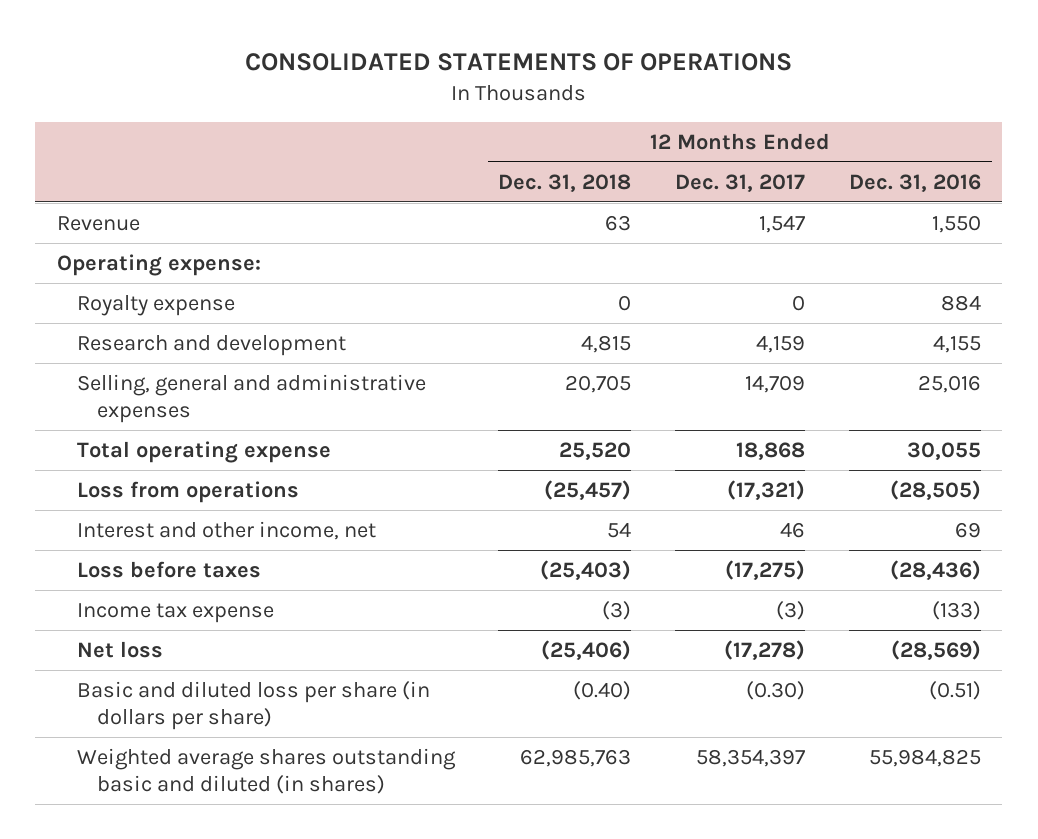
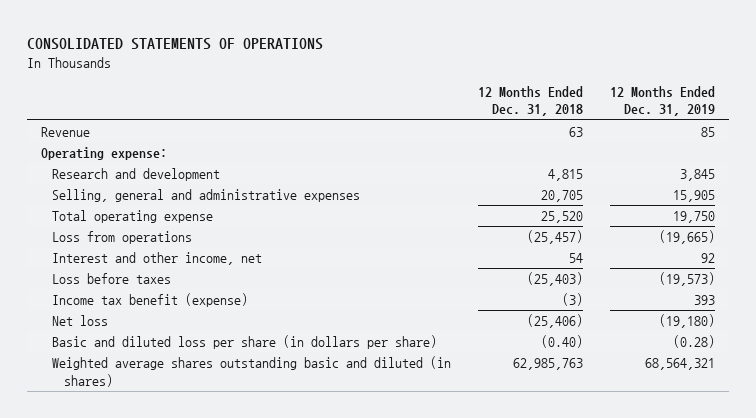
- | 12 Months Ended Dec. 31, 2018 | 12 Months Ended Dec. 31, 2017 | 12 Months Ended Dec. 31, 2016
+ | 12 Months Ended Dec. 31, 2018 | 12 Months Ended Dec. 31, 2019
- Royalty expense | 0 | 0 | 884
- Income tax expense | (3) | (3) | (133)
+ Income tax benefit (expense) | (3) | 393

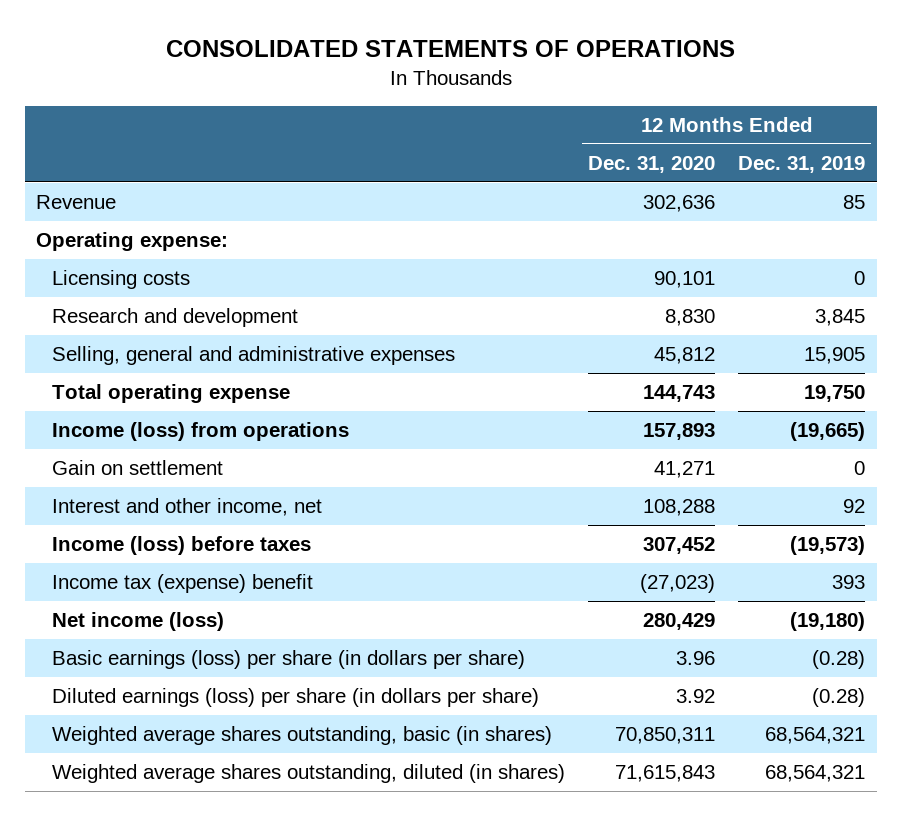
- | 12 Months Ended Dec. 31, 2018 | 12 Months Ended Dec. 31, 2019
+ | 12 Months Ended Dec. 31, 2020 | 12 Months Ended Dec. 31, 2019
+ Licensing costs | 90,101 | 0
- Loss from operations | (25,457) | (19,665)
+ Income (loss) from operations | 157,893 | (19,665)
+ Gain on settlement | 41,271 | 0
- Loss before taxes | (25,403) | (19,573)
- Income tax benefit (expense) | (3) | 393
- Net loss | (25,406) | (19,180)
- Basic and diluted loss per share (in dollars per share) | (0.40) | (0.28)
- Weighted average shares outstanding basic and diluted (in shares) | 62,985,763 | 68,564,321
+ Income (loss) before taxes | 307,452 | (19,573)
+ Income tax (expense) benefit | (27,023) | 393
+ Net income (loss) | 280,429 | (19,180)
+ Basic earnings (loss) per share (in dollars per share) | 3.96 | (0.28)
+ Diluted earnings (loss) per share (in dollars per share) | 3.92 | (0.28)
+ Weighted average shares outstanding, basic (in shares) | 70,850,311 | 68,564,321
+ Weighted average shares outstanding, diluted (in shares) | 71,615,843 | 68,564,321

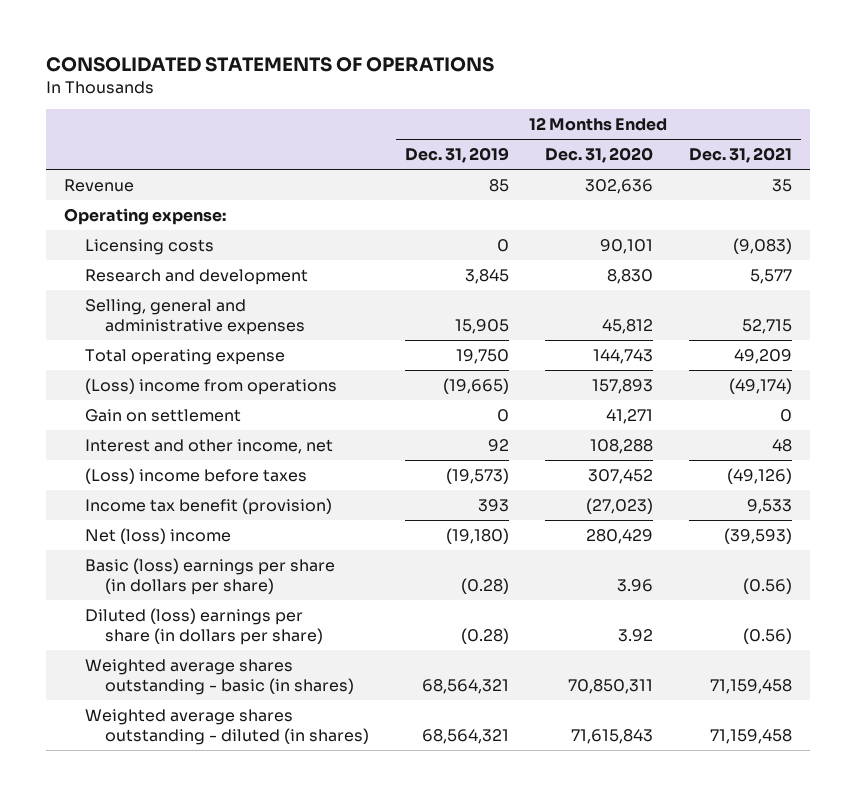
- | 12 Months Ended Dec. 31, 2020 | 12 Months Ended Dec. 31, 2019
+ | 12 Months Ended Dec. 31, 2019 | 12 Months Ended Dec. 31, 2020 | 12 Months Ended Dec. 31, 2021
- Income (loss) from operations | 157,893 | (19,665)
+ (Loss) income from operations | (19,665) | 157,893 | (49,174)
- Income (loss) before taxes | 307,452 | (19,573)
- Income tax (expense) benefit | (27,023) | 393
- Net income (loss) | 280,429 | (19,180)
- Basic earnings (loss) per share (in dollars per share) | 3.96 | (0.28)
- Diluted earnings (loss) per share (in dollars per share) | 3.92 | (0.28)
- Weighted average shares outstanding, basic (in shares) | 70,850,311 | 68,564,321
- Weighted average shares outstanding, diluted (in shares) | 71,615,843 | 68,564,321
+ (Loss) income before taxes | (19,573) | 307,452 | (49,126)
+ Income tax benefit (provision) | 393 | (27,023) | 9,533
+ Net (loss) income | (19,180) | 280,429 | (39,593)
+ Basic (loss) earnings per share (in dollars per share) | (0.28) | 3.96 | (0.56)
+ Diluted (loss) earnings per share (in dollars per share) | (0.28) | 3.92 | (0.56)
+ Weighted average shares outstanding - basic (in shares) | 68,564,321 | 70,850,311 | 71,159,458
+ Weighted average shares outstanding - diluted (in shares) | 68,564,321 | 71,615,843 | 71,159,458

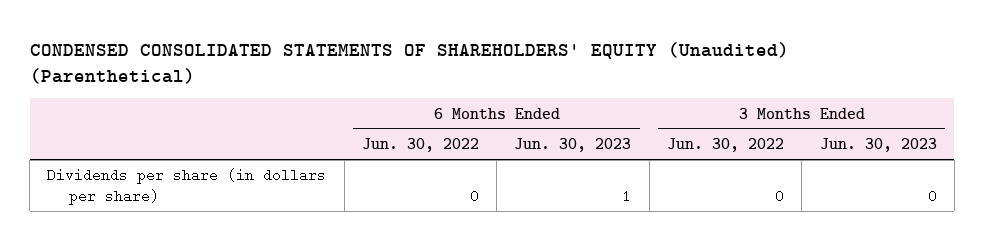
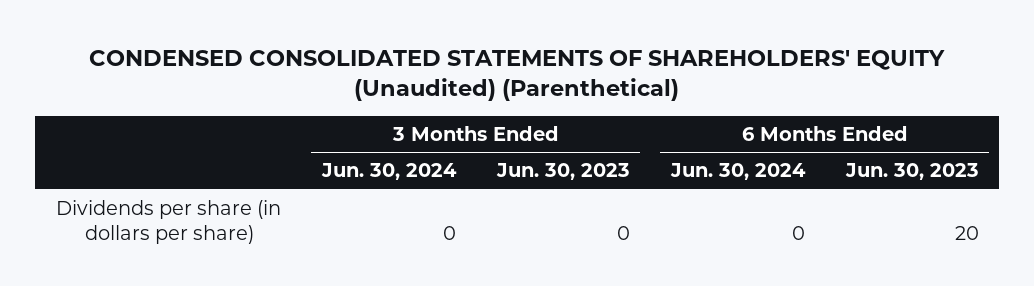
- | 6 Months Ended Jun. 30, 2022 | 6 Months Ended Jun. 30, 2023 | 3 Months Ended Jun. 30, 2022 | 3 Months Ended Jun. 30, 2023
+ | 3 Months Ended Jun. 30, 2024 | 3 Months Ended Jun. 30, 2023 | 6 Months Ended Jun. 30, 2024 | 6 Months Ended Jun. 30, 2023
- Dividends per share (in dollars per share) | 0 | 1 | 0 | 0
+ Dividends per share (in dollars per share) | 0 | 0 | 0 | 20

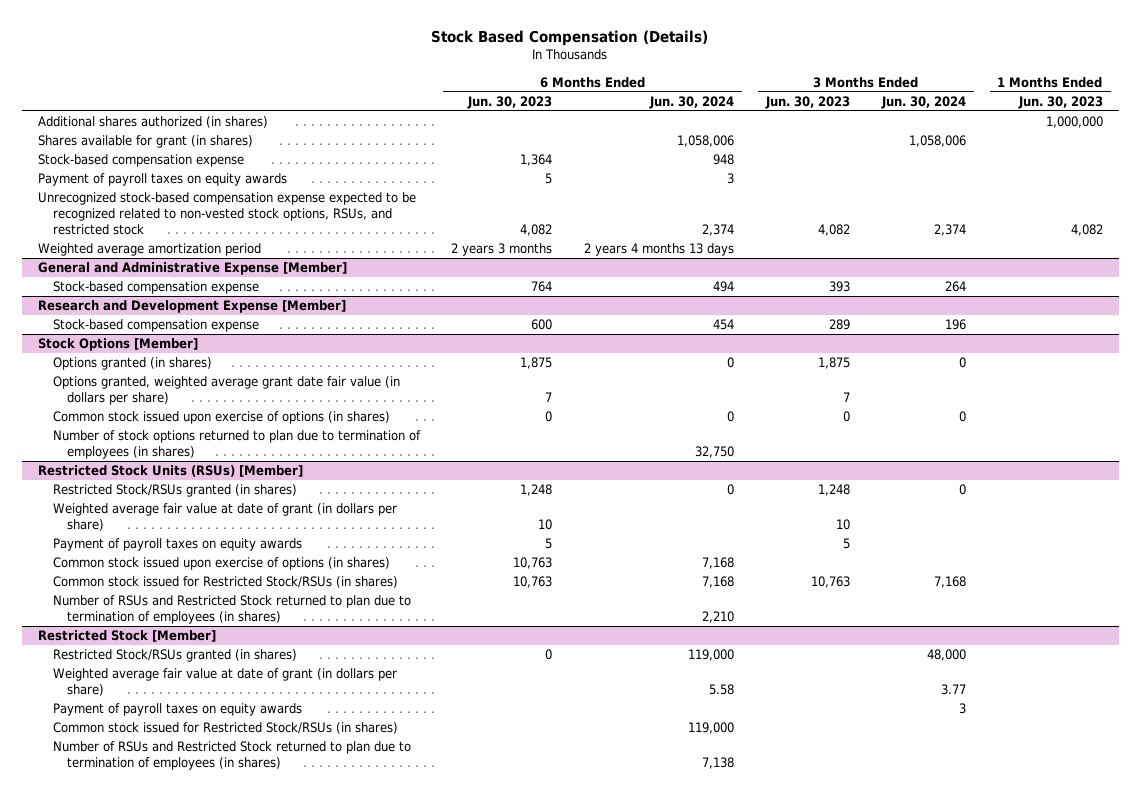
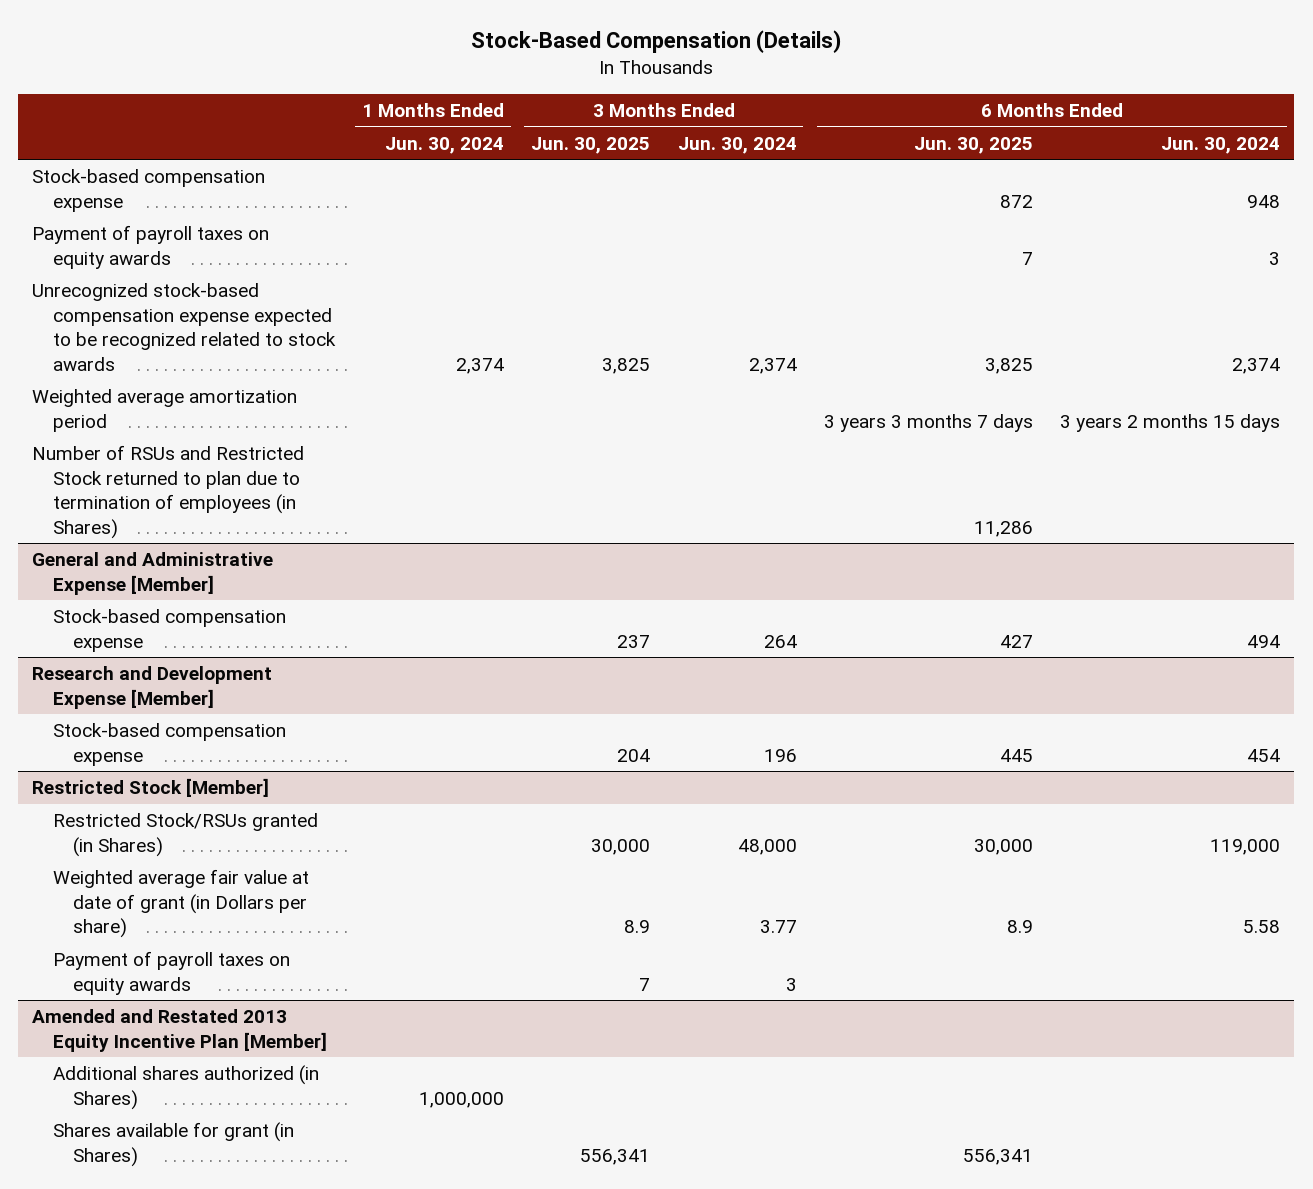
- Stock Based Compensation (Details)
+ Stock-Based Compensation (Details)
- | 6 Months Ended Jun. 30, 2023 | 6 Months Ended Jun. 30, 2024 | 3 Months Ended Jun. 30, 2023 | 3 Months Ended Jun. 30, 2024 | 1 Months Ended Jun. 30, 2023
+ | 1 Months Ended Jun. 30, 2024 | 3 Months Ended Jun. 30, 2025 | 3 Months Ended Jun. 30, 2024 | 6 Months Ended Jun. 30, 2025 | 6 Months Ended Jun. 30, 2024
- Additional shares authorized (in shares) | | | | | 1,000,000
- Shares available for grant (in shares) | | 1,058,006 | | 1,058,006 |
- Unrecognized stock-based compensation expense expected to be recognized related to non-vested stock options, RSUs, and restricted stock | 4,082 | 2,374 | 4,082 | 2,374 | 4,082
- Weighted average amortization period | 2 years 3 months | 2 years 4 months 13 days | | |
+ Unrecognized stock-based compensation expense expected to be recognized related to stock awards | 2,374 | 3,825 | 2,374 | 3,825 | 2,374
+ Weighted average amortization period | | | | 3 years 3 months 7 days | 3 years 2 months 15 days
+ Number of RSUs and Restricted Stock returned to plan due to termination of employees (in Shares) | | | | 11,286 |
- Stock Options [Member]
- Options granted (in shares) | 1,875 | 0 | 1,875 | 0 |
- Options granted, weighted average grant date fair value (in dollars per share) | 7 | | 7 | |
- Common stock issued upon exercise of options (in shares) | 0 | 0 | 0 | 0 |
- Number of stock options returned to plan due to termination of employees (in shares) | | 32,750 | | |
- Restricted Stock Units (RSUs) [Member]
- Restricted Stock/RSUs granted (in shares) | 1,248 | 0 | 1,248 | 0 |
- Weighted average fair value at date of grant (in dollars per share) | 10 | | 10 | |
- Payment of payroll taxes on equity awards | 5 | | 5 | |
- Common stock issued upon exercise of options (in shares) | 10,763 | 7,168 | | |
- Common stock issued for Restricted Stock/RSUs (in shares) | 10,763 | 7,168 | 10,763 | 7,168 |
- Number of RSUs and Restricted Stock returned to plan due to termination of employees (in shares) | | 2,210 | | |
@ Restricted Stock [Member]
- Restricted Stock/RSUs granted (in shares) | 0 | 119,000 | | 48,000 |
- Weighted average fair value at date of grant (in dollars per share) | | 5.58 | | 3.77 |
+ Restricted Stock/RSUs granted (in Shares) | | 30,000 | 48,000 | 30,000 | 119,000
+ Weighted average fair value at date of grant (in Dollars per share) | | 8.9 | 3.77 | 8.9 | 5.58
- Common stock issued for Restricted Stock/RSUs (in shares) | | 119,000 | | |
- Number of RSUs and Restricted Stock returned to plan due to termination of employees (in shares) | | 7,138 | | |
+ Amended and Restated 2013 Equity Incentive Plan [Member]
+ Additional shares authorized (in Shares) | 1,000,000 | | | |
+ Shares available for grant (in Shares) | | 556,341 | | 556,341 |

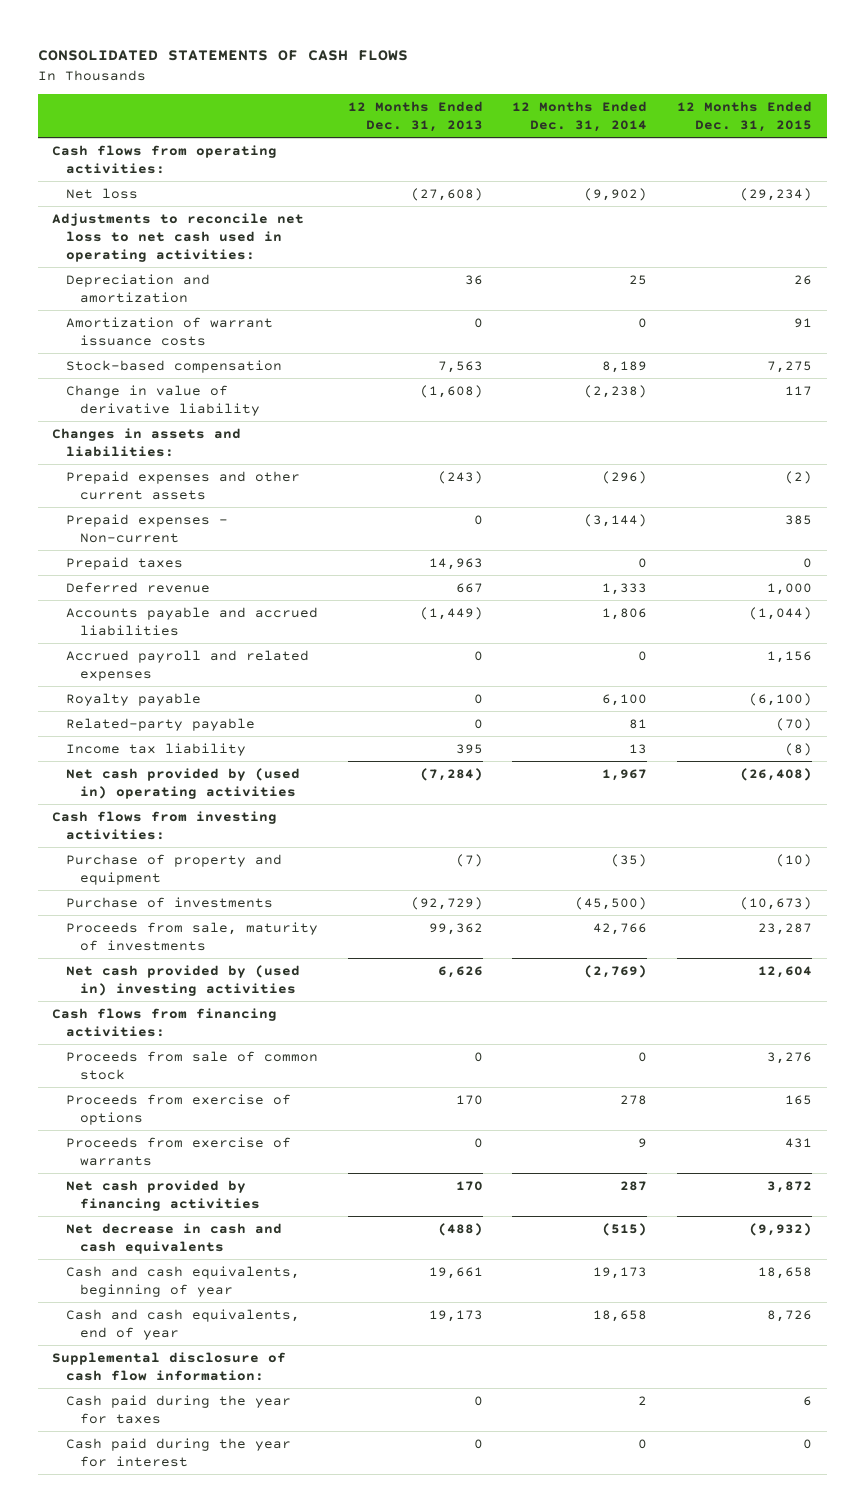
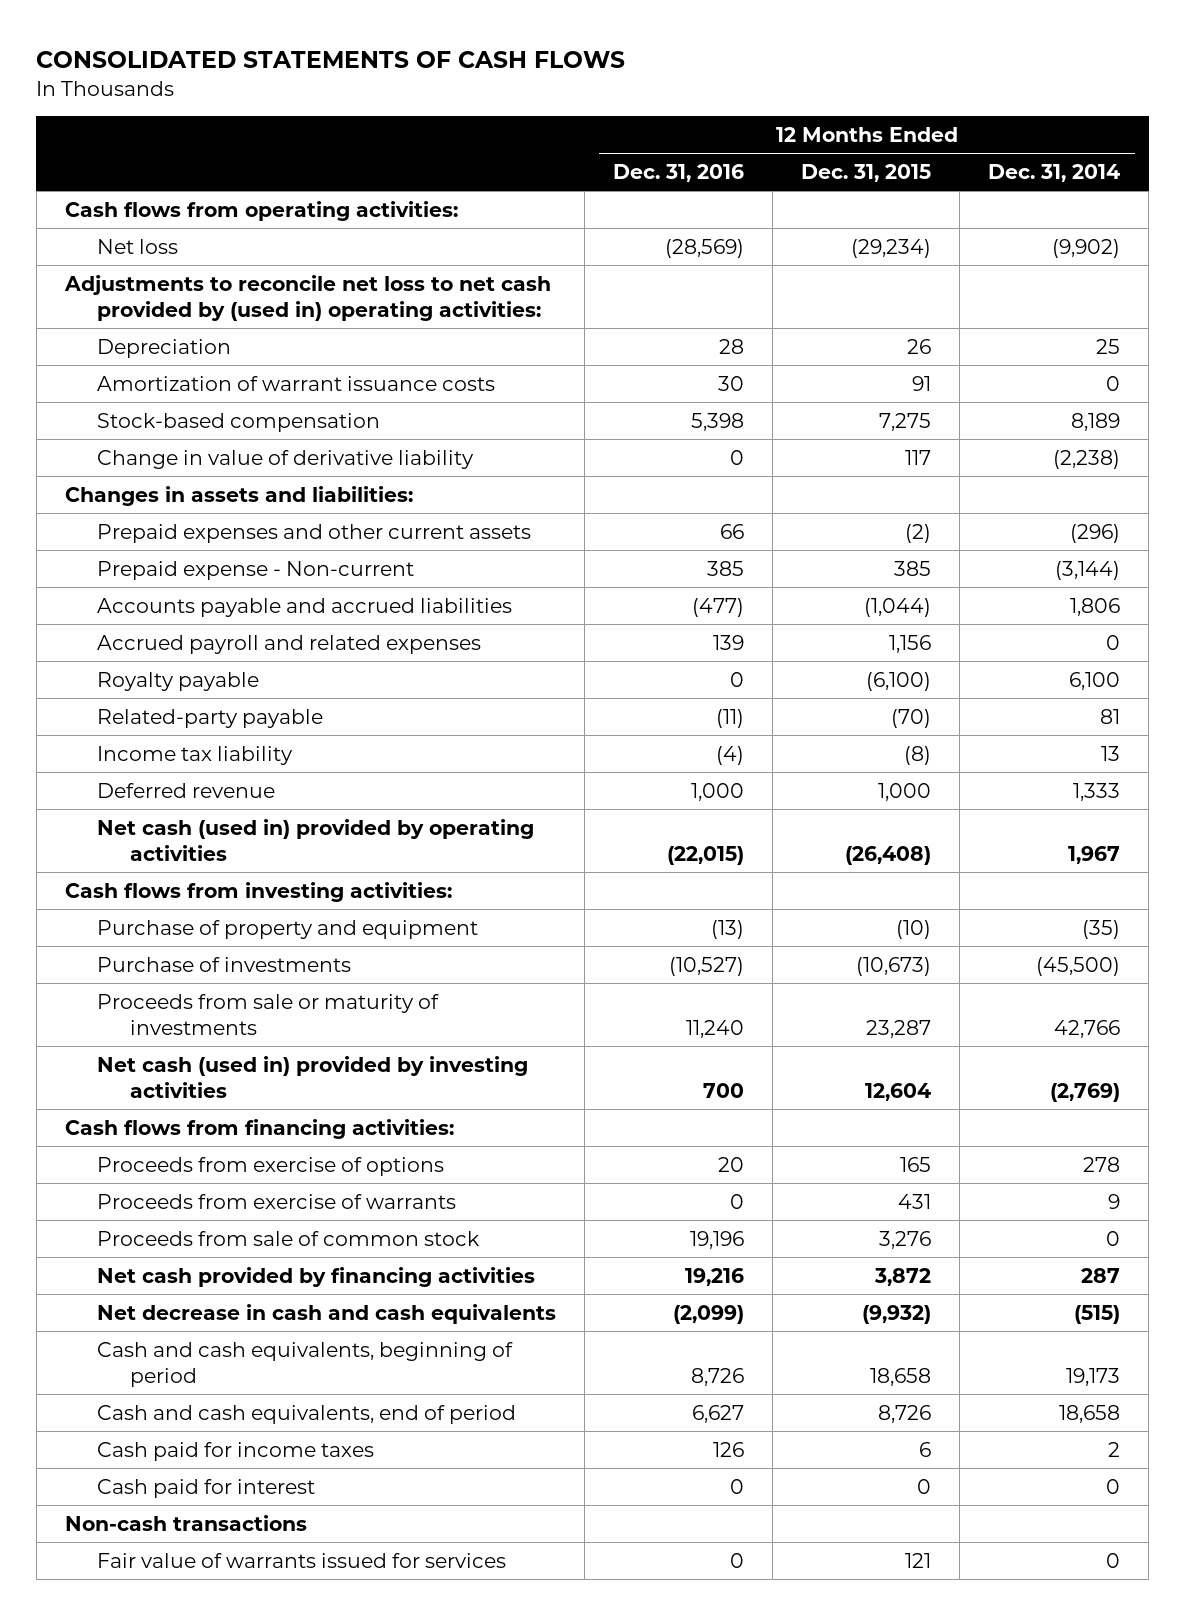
- | 12 Months Ended Dec. 31, 2013 | 12 Months Ended Dec. 31, 2014 | 12 Months Ended Dec. 31, 2015
+ | 12 Months Ended Dec. 31, 2016 | 12 Months Ended Dec. 31, 2015 | 12 Months Ended Dec. 31, 2014
- Adjustments to reconcile net loss to net cash used in operating activities:
- Depreciation and amortization | 36 | 25 | 26
+ Adjustments to reconcile net loss to net cash provided by (used in) operating activities:
+ Depreciation | 28 | 26 | 25
- Prepaid expenses - Non-current | 0 | (3,144) | 385
- Prepaid taxes | 14,963 | 0 | 0
+ Prepaid expense - Non-current | 385 | 385 | (3,144)
- Net cash provided by (used in) operating activities | (7,284) | 1,967 | (26,408)
moved down: Deferred revenue | 1,000 | 1,000 | 1,333
+ Net cash (used in) provided by operating activities | (22,015) | (26,408) | 1,967
- Proceeds from sale, maturity of investments | 99,362 | 42,766 | 23,287
- Net cash provided by (used in) investing activities | 6,626 | (2,769) | 12,604
+ Proceeds from sale or maturity of investments | 11,240 | 23,287 | 42,766
+ Net cash (used in) provided by investing activities | 700 | 12,604 | (2,769)
moved down: Proceeds from sale of common stock | 19,196 | 3,276 | 0
- Cash and cash equivalents, beginning of year | 19,661 | 19,173 | 18,658
- Cash and cash equivalents, end of year | 19,173 | 18,658 | 8,726
- Supplemental disclosure of cash flow information:
- Cash paid during the year for taxes | 0 | 2 | 6
- Cash paid during the year for interest | 0 | 0 | 0
+ Cash and cash equivalents, beginning of period | 8,726 | 18,658 | 19,173
+ Cash and cash equivalents, end of period | 6,627 | 8,726 | 18,658
+ Cash paid for income taxes | 126 | 6 | 2
+ Cash paid for interest | 0 | 0 | 0
+ Non-cash transactions
+ Fair value of warrants issued for services | 0 | 121 | 0

